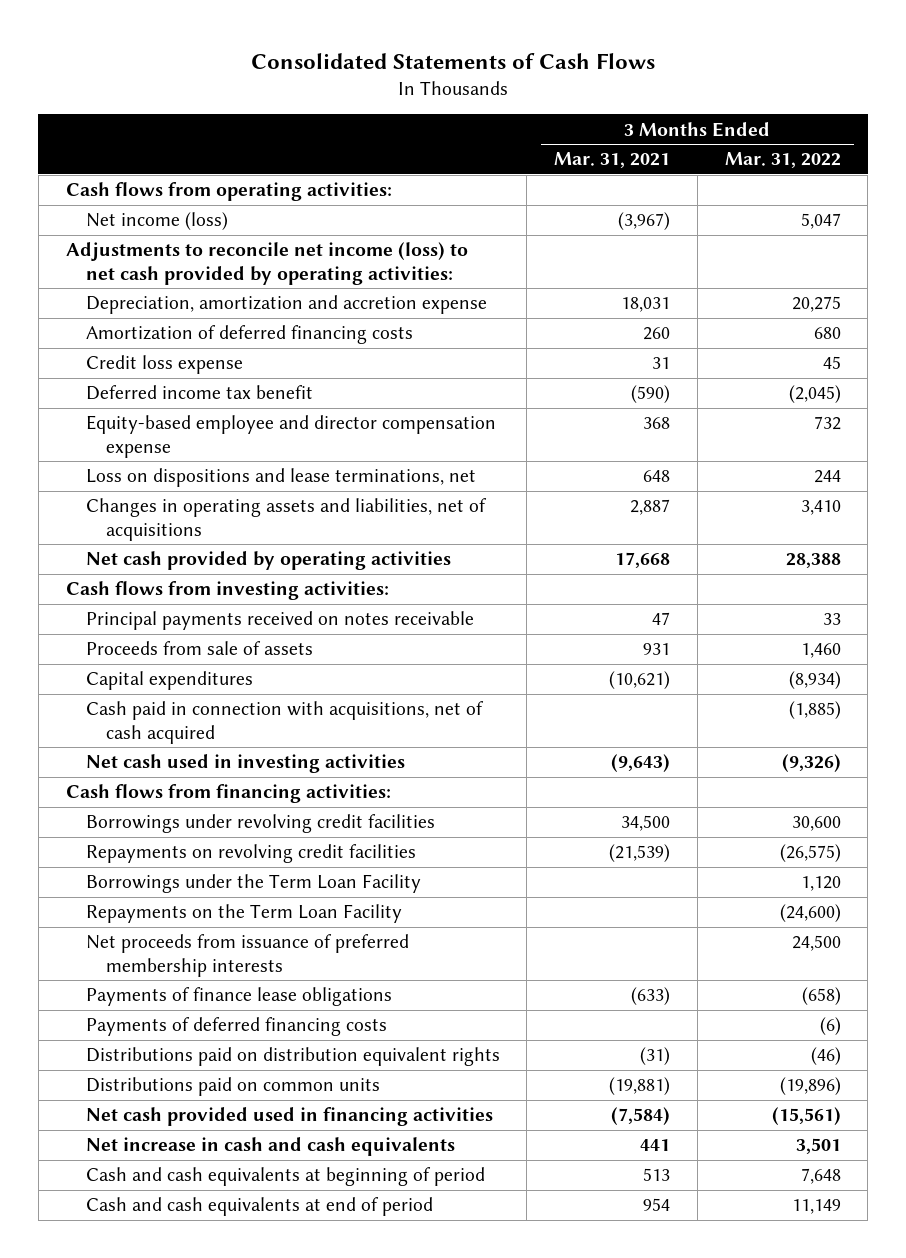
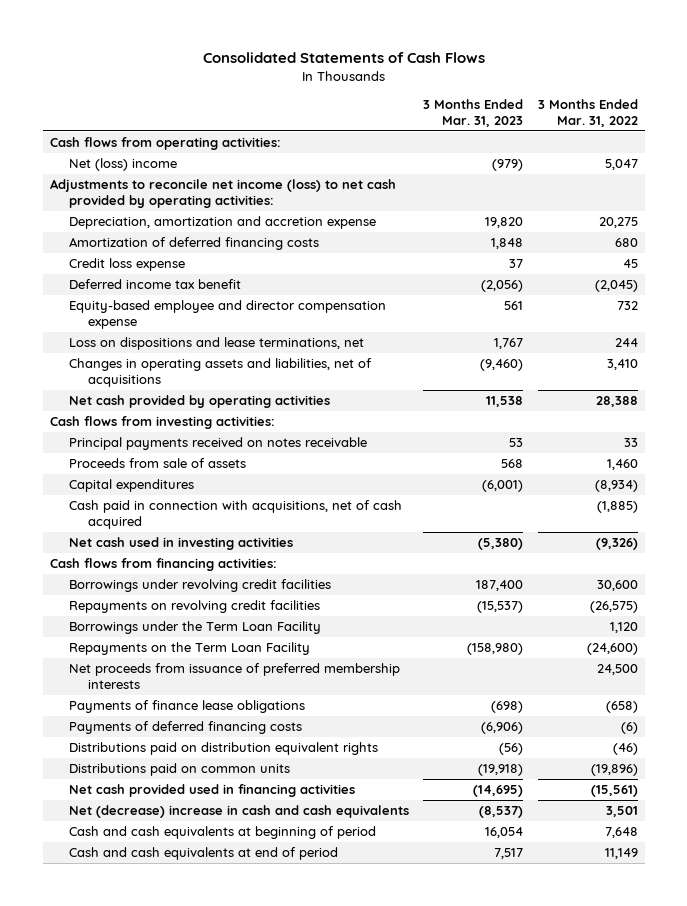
- | 3 Months Ended Mar. 31, 2021 | 3 Months Ended Mar. 31, 2022
+ | 3 Months Ended Mar. 31, 2023 | 3 Months Ended Mar. 31, 2022
- Net income (loss) | (3,967) | 5,047
+ Net (loss) income | (979) | 5,047
- Net increase in cash and cash equivalents | 441 | 3,501
+ Net (decrease) increase in cash and cash equivalents | (8,537) | 3,501

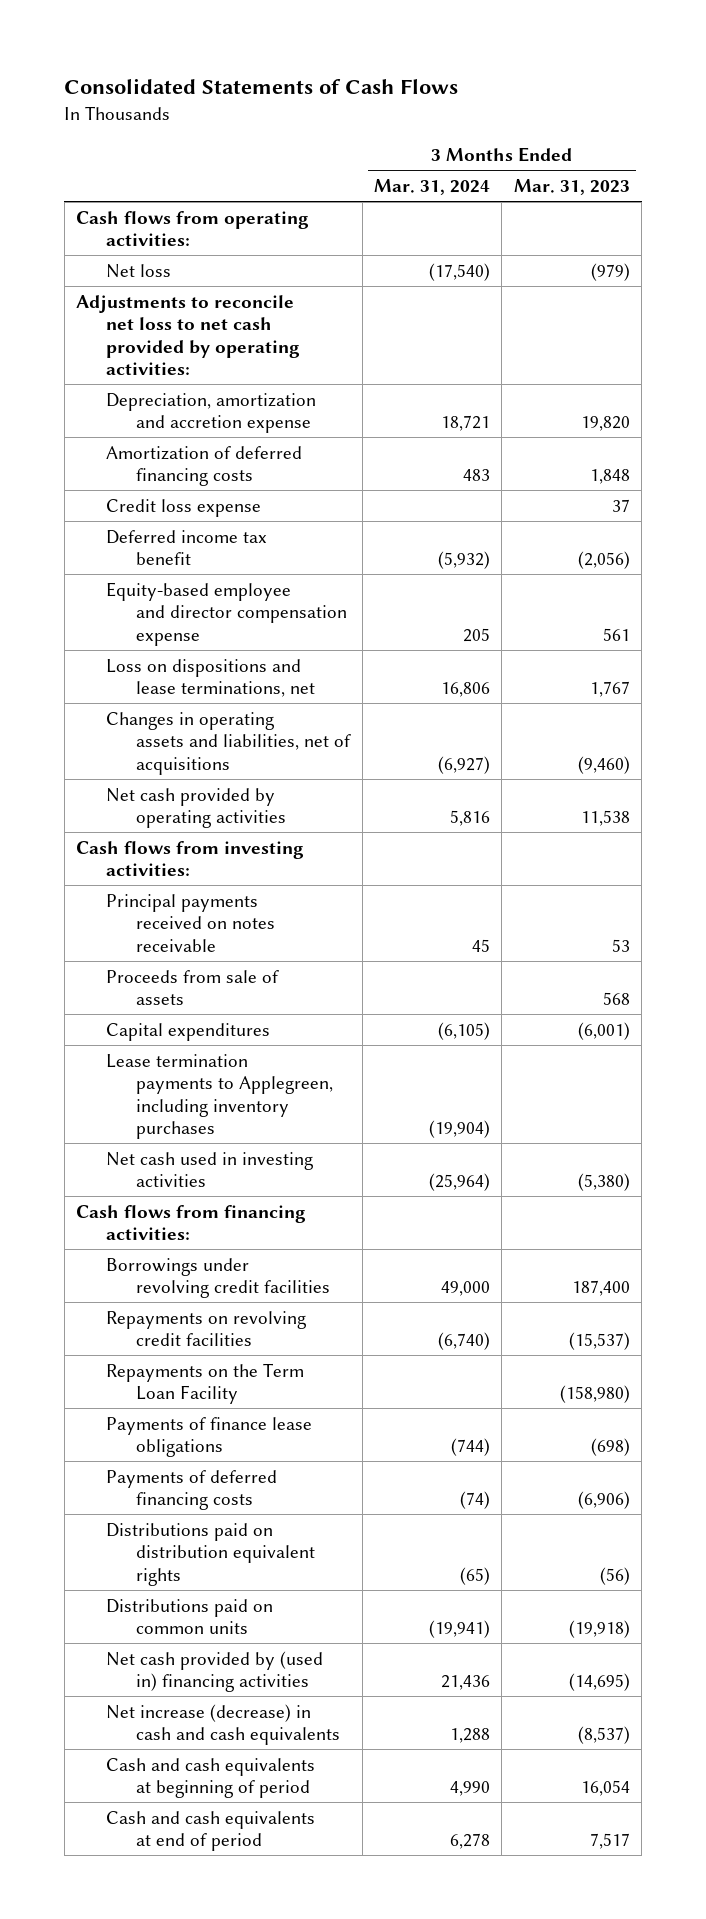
- | 3 Months Ended Mar. 31, 2023 | 3 Months Ended Mar. 31, 2022
+ | 3 Months Ended Mar. 31, 2024 | 3 Months Ended Mar. 31, 2023
- Net (loss) income | (979) | 5,047
- Adjustments to reconcile net income (loss) to net cash provided by operating activities:
+ Net loss | (17,540) | (979)
+ Adjustments to reconcile net loss to net cash provided by operating activities:
- Cash paid in connection with acquisitions, net of cash acquired | | (1,885)
+ Lease termination payments to Applegreen, including inventory purchases | (19,904) |
- Borrowings under the Term Loan Facility | | 1,120
- Net proceeds from issuance of preferred membership interests | | 24,500
- Net cash provided used in financing activities | (14,695) | (15,561)
- Net (decrease) increase in cash and cash equivalents | (8,537) | 3,501
+ Net cash provided by (used in) financing activities | 21,436 | (14,695)
+ Net increase (decrease) in cash and cash equivalents | 1,288 | (8,537)

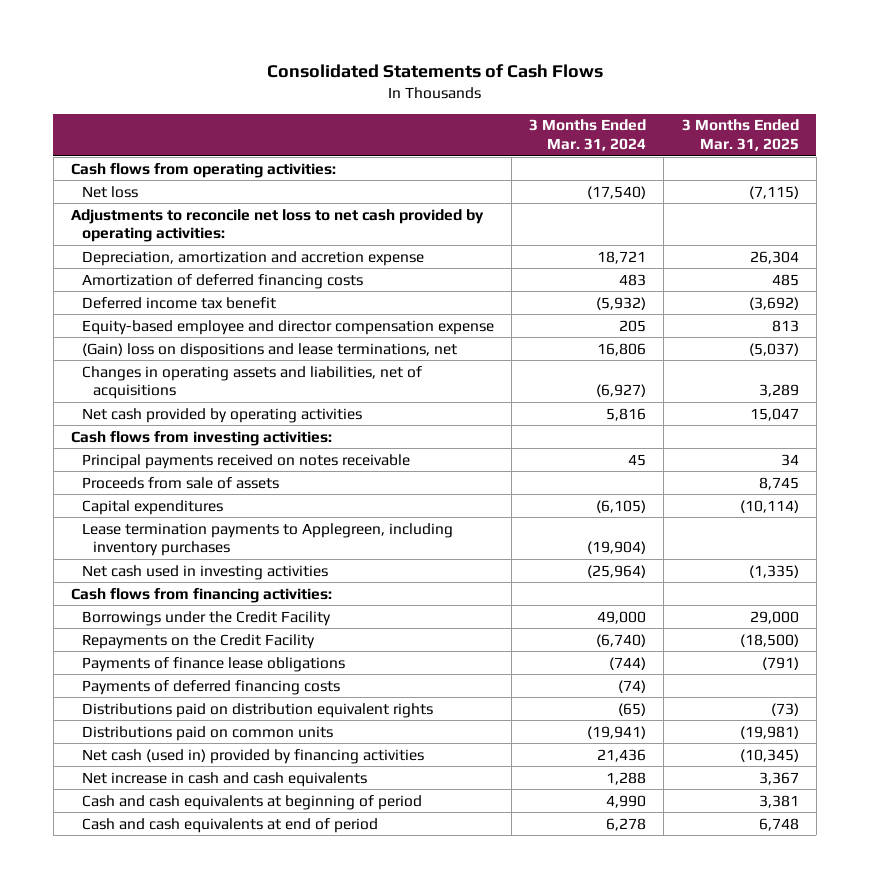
- | 3 Months Ended Mar. 31, 2024 | 3 Months Ended Mar. 31, 2023
+ | 3 Months Ended Mar. 31, 2024 | 3 Months Ended Mar. 31, 2025
- Credit loss expense | | 37
- Loss on dispositions and lease terminations, net | 16,806 | 1,767
+ (Gain) loss on dispositions and lease terminations, net | 16,806 | (5,037)
- Borrowings under revolving credit facilities | 49,000 | 187,400
- Repayments on revolving credit facilities | (6,740) | (15,537)
- Repayments on the Term Loan Facility | | (158,980)
+ Borrowings under the Credit Facility | 49,000 | 29,000
+ Repayments on the Credit Facility | (6,740) | (18,500)
- Net cash provided by (used in) financing activities | 21,436 | (14,695)
- Net increase (decrease) in cash and cash equivalents | 1,288 | (8,537)
+ Net cash (used in) provided by financing activities | 21,436 | (10,345)
+ Net increase in cash and cash equivalents | 1,288 | 3,367

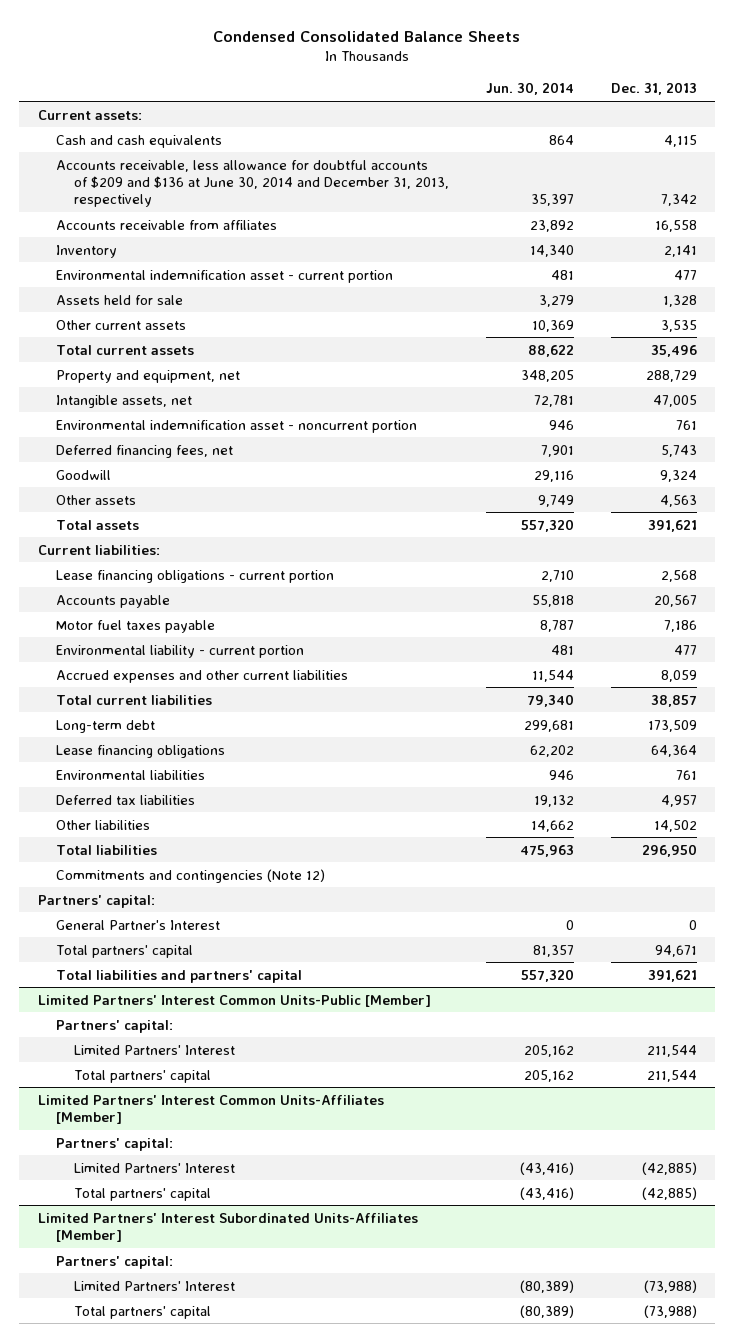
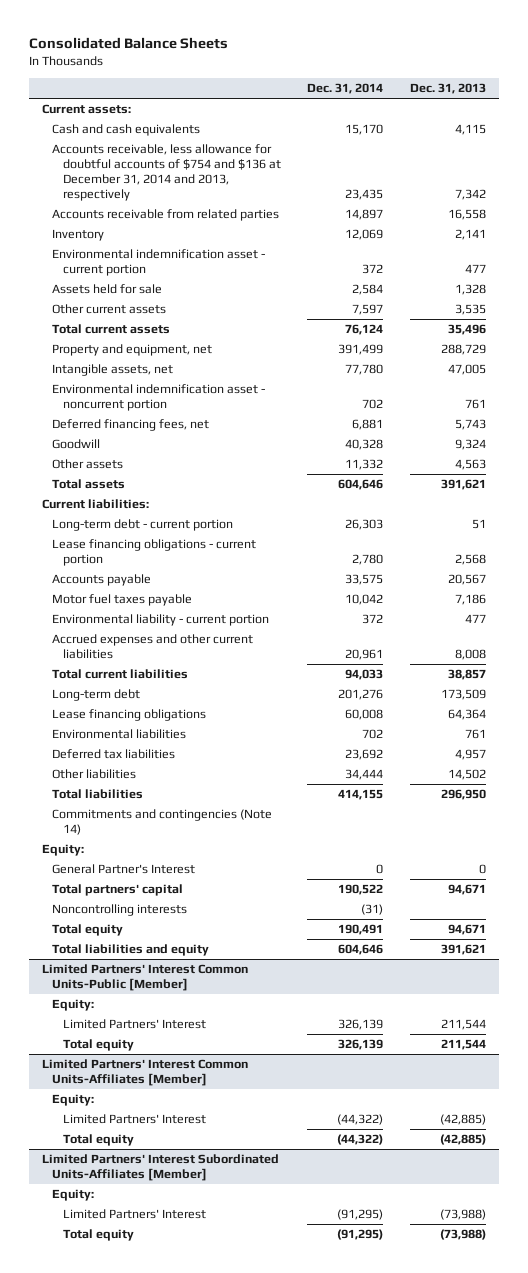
- Condensed Consolidated Balance Sheets
+ Consolidated Balance Sheets
- | Jun. 30, 2014 | Dec. 31, 2013
+ | Dec. 31, 2014 | Dec. 31, 2013
- Accounts receivable, less allowance for doubtful accounts of $209 and $136 at June 30, 2014 and December 31, 2013, respectively | 35,397 | 7,342
- Accounts receivable from affiliates | 23,892 | 16,558
+ Accounts receivable, less allowance for doubtful accounts of $754 and $136 at December 31, 2014 and 2013, respectively | 23,435 | 7,342
+ Accounts receivable from related parties | 14,897 | 16,558
+ Long-term debt - current portion | 26,303 | 51
- Accrued expenses and other current liabilities | 11,544 | 8,059
+ Accrued expenses and other current liabilities | 20,961 | 8,008
- Commitments and contingencies (Note 12)
- Partners' capital:
+ Commitments and contingencies (Note 14)
+ Equity:
- Total liabilities and partners' capital | 557,320 | 391,621
+ Noncontrolling interests | (31) |
+ Total equity | 190,491 | 94,671
+ Total liabilities and equity | 604,646 | 391,621
@ Limited Partners' Interest Common Units-Public [Member]
- Partners' capital:
+ Equity:
- Total partners' capital | 205,162 | 211,544
+ Total equity | 326,139 | 211,544
@ Limited Partners' Interest Common Units-Affiliates [Member]
- Partners' capital:
+ Equity:
- Total partners' capital | (43,416) | (42,885)
+ Total equity | (44,322) | (42,885)
@ Limited Partners' Interest Subordinated Units-Affiliates [Member]
- Partners' capital:
+ Equity:
- Total partners' capital | (80,389) | (73,988)
+ Total equity | (91,295) | (73,988)

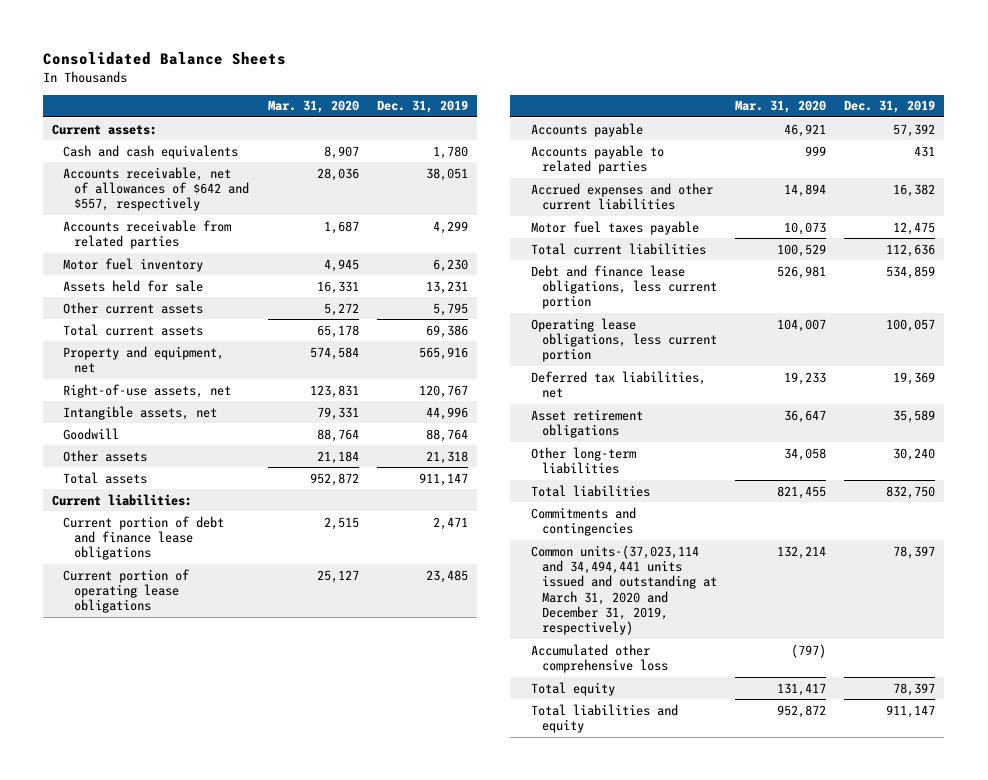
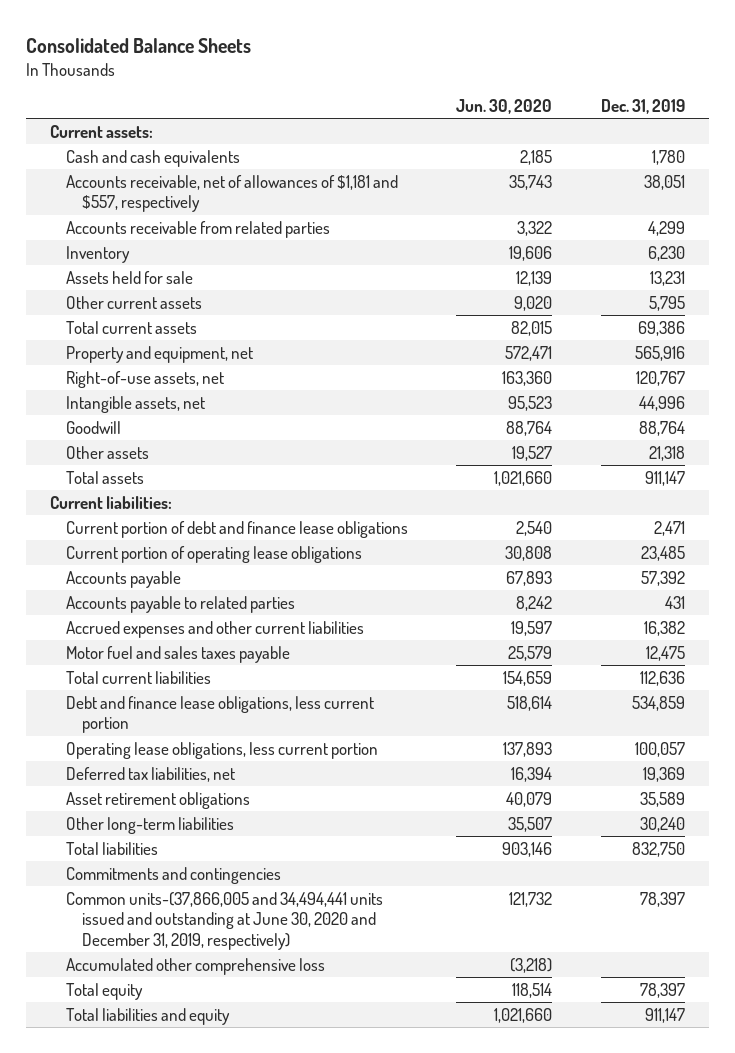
- | Mar. 31, 2020 | Dec. 31, 2019
+ | Jun. 30, 2020 | Dec. 31, 2019
- Accounts receivable, net of allowances of $642 and $557, respectively | 28,036 | 38,051
+ Accounts receivable, net of allowances of $1,181 and $557, respectively | 35,743 | 38,051
- Motor fuel inventory | 4,945 | 6,230
+ Inventory | 19,606 | 6,230
- Motor fuel taxes payable | 10,073 | 12,475
+ Motor fuel and sales taxes payable | 25,579 | 12,475
- Common units-(37,023,114 and 34,494,441 units issued and outstanding at March 31, 2020 and December 31, 2019, respectively) | 132,214 | 78,397
+ Common units-(37,866,005 and 34,494,441 units issued and outstanding at June 30, 2020 and December 31, 2019, respectively) | 121,732 | 78,397

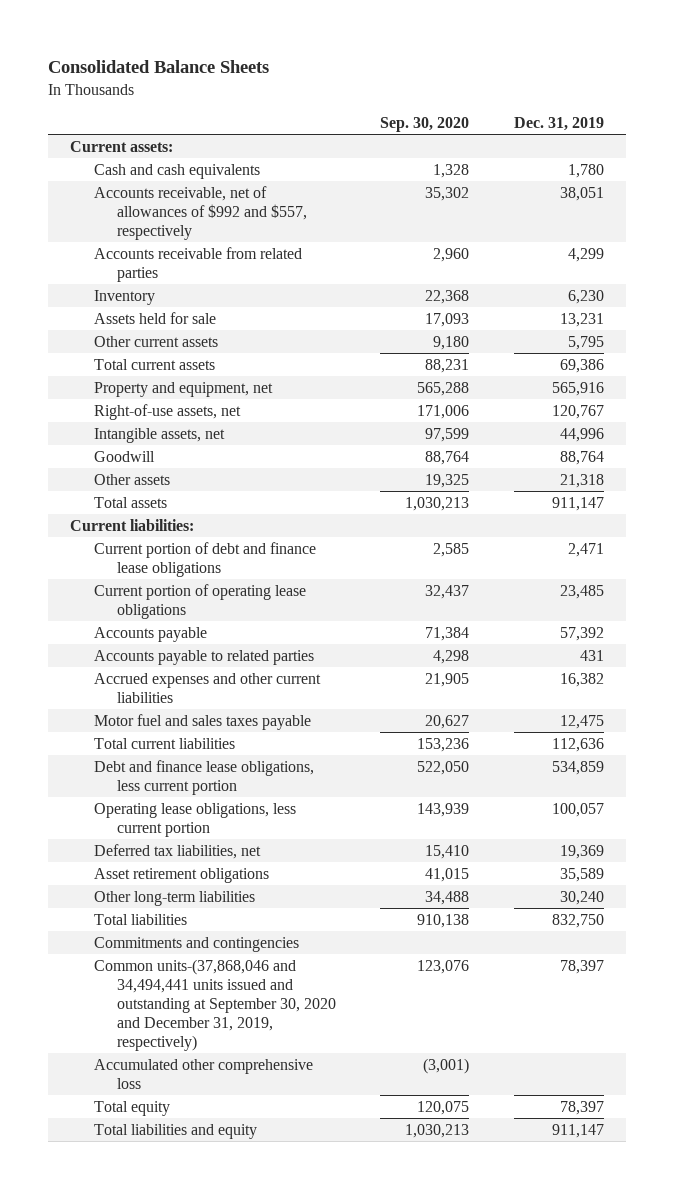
- | Jun. 30, 2020 | Dec. 31, 2019
+ | Sep. 30, 2020 | Dec. 31, 2019
- Accounts receivable, net of allowances of $1,181 and $557, respectively | 35,743 | 38,051
+ Accounts receivable, net of allowances of $992 and $557, respectively | 35,302 | 38,051
- Common units-(37,866,005 and 34,494,441 units issued and outstanding at June 30, 2020 and December 31, 2019, respectively) | 121,732 | 78,397
+ Common units-(37,868,046 and 34,494,441 units issued and outstanding at September 30, 2020 and December 31, 2019, respectively) | 123,076 | 78,397

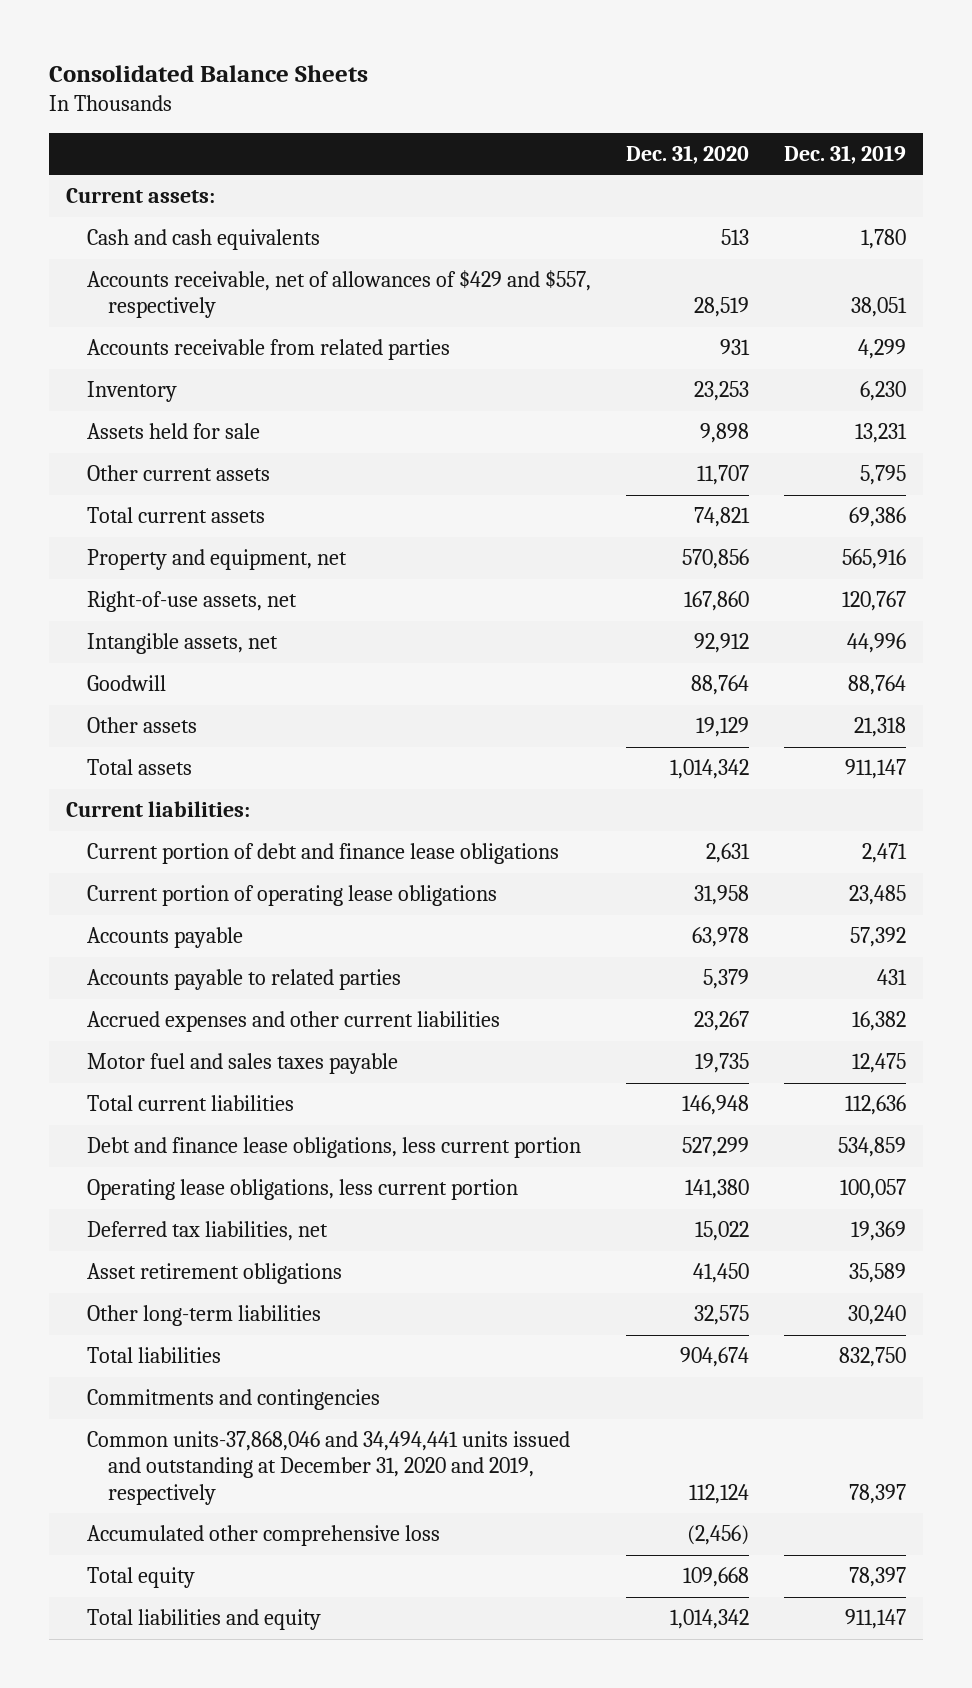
- | Sep. 30, 2020 | Dec. 31, 2019
+ | Dec. 31, 2020 | Dec. 31, 2019
- Accounts receivable, net of allowances of $992 and $557, respectively | 35,302 | 38,051
+ Accounts receivable, net of allowances of $429 and $557, respectively | 28,519 | 38,051
- Common units-(37,868,046 and 34,494,441 units issued and outstanding at September 30, 2020 and December 31, 2019, respectively) | 123,076 | 78,397
+ Common units-37,868,046 and 34,494,441 units issued and outstanding at December 31, 2020 and 2019, respectively | 112,124 | 78,397

